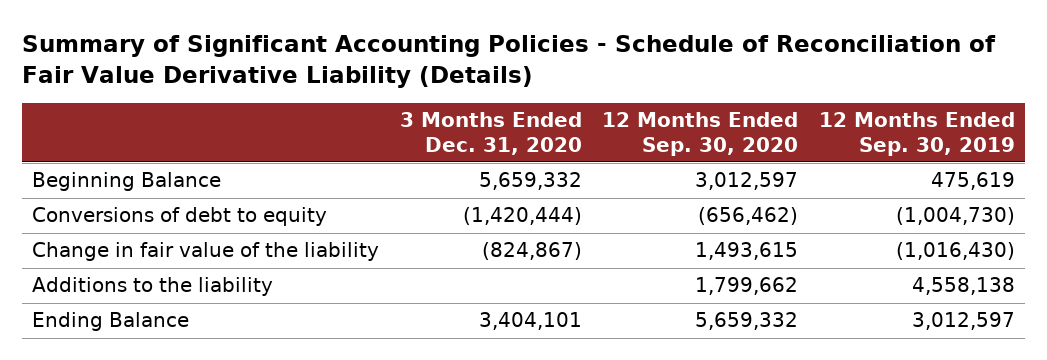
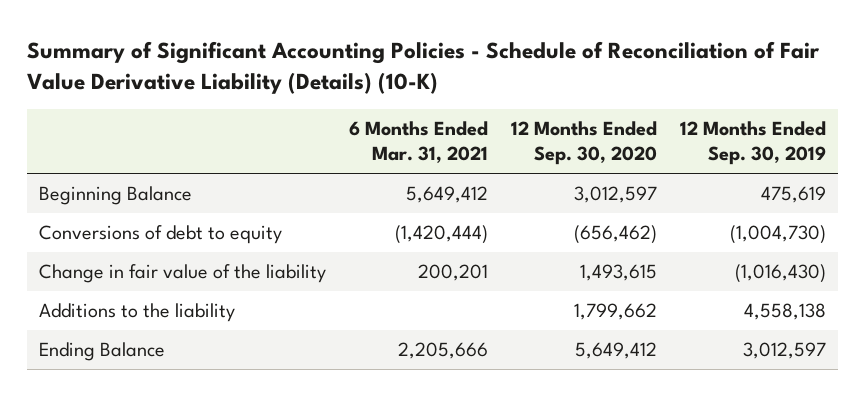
- Summary of Significant Accounting Policies - Schedule of Reconciliation of Fair Value Derivative Liability (Details)
+ Summary of Significant Accounting Policies - Schedule of Reconciliation of Fair Value Derivative Liability (Details) (10-K)
- | 3 Months Ended Dec. 31, 2020 | 12 Months Ended Sep. 30, 2020 | 12 Months Ended Sep. 30, 2019
+ | 6 Months Ended Mar. 31, 2021 | 12 Months Ended Sep. 30, 2020 | 12 Months Ended Sep. 30, 2019
- Ending Balance | 3,404,101 | 5,659,332 | 3,012,597
+ Ending Balance | 2,205,666 | 5,649,412 | 3,012,597

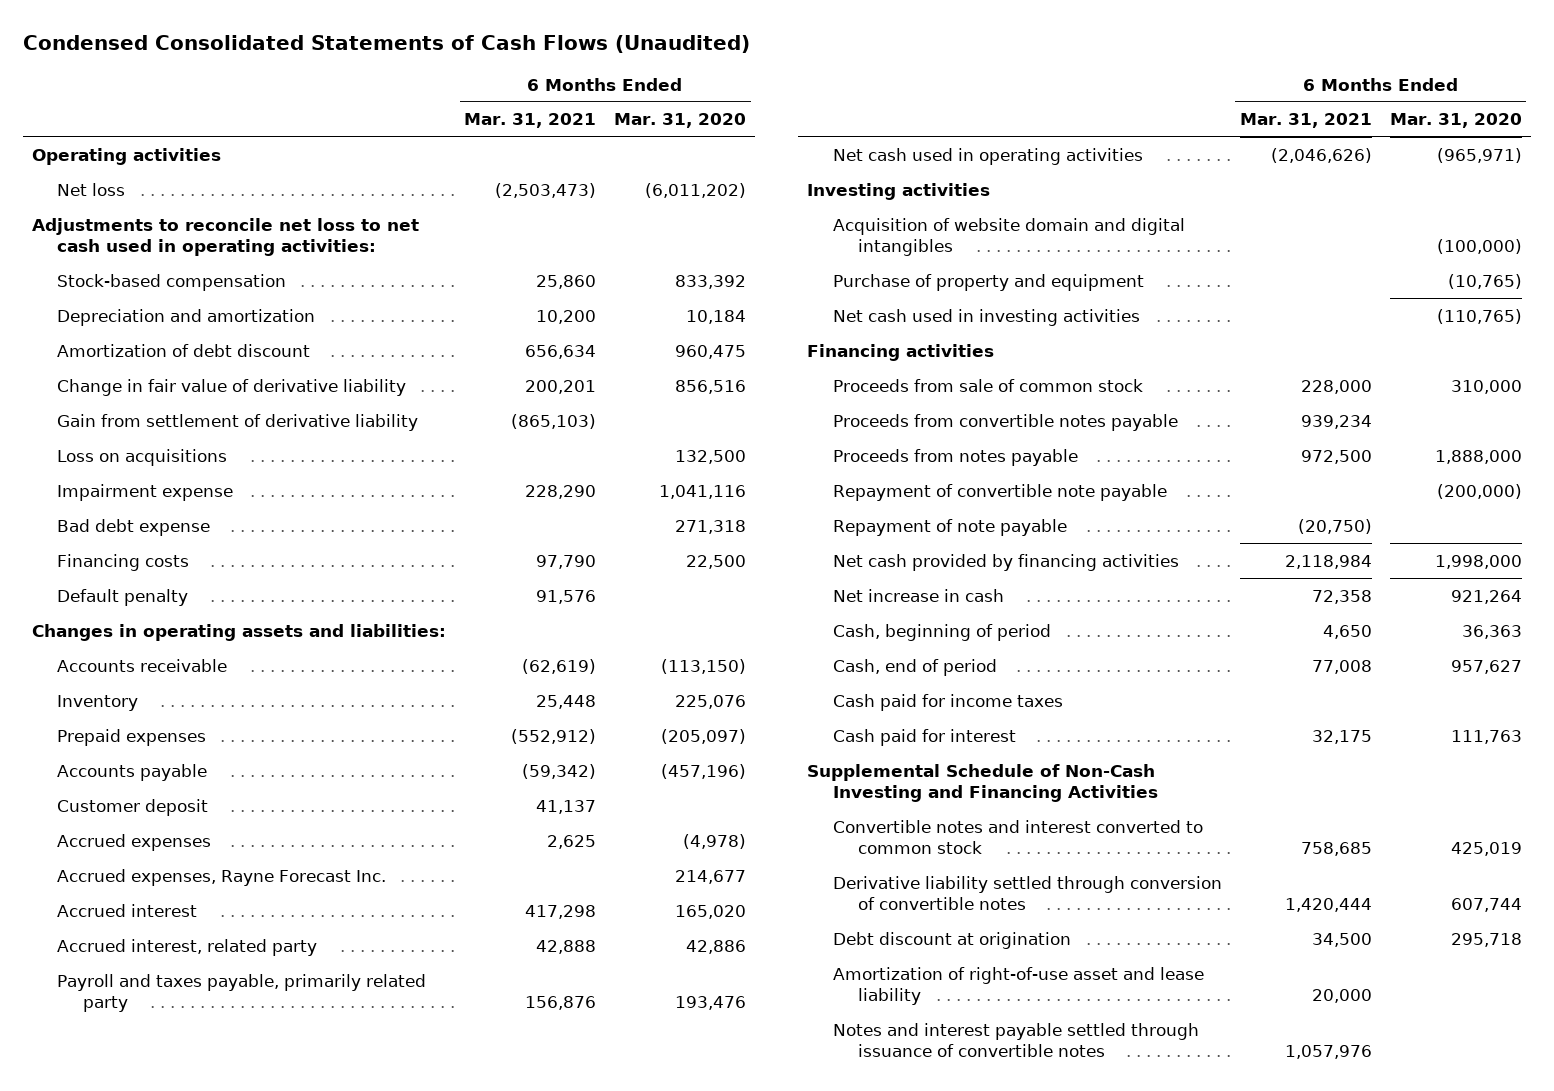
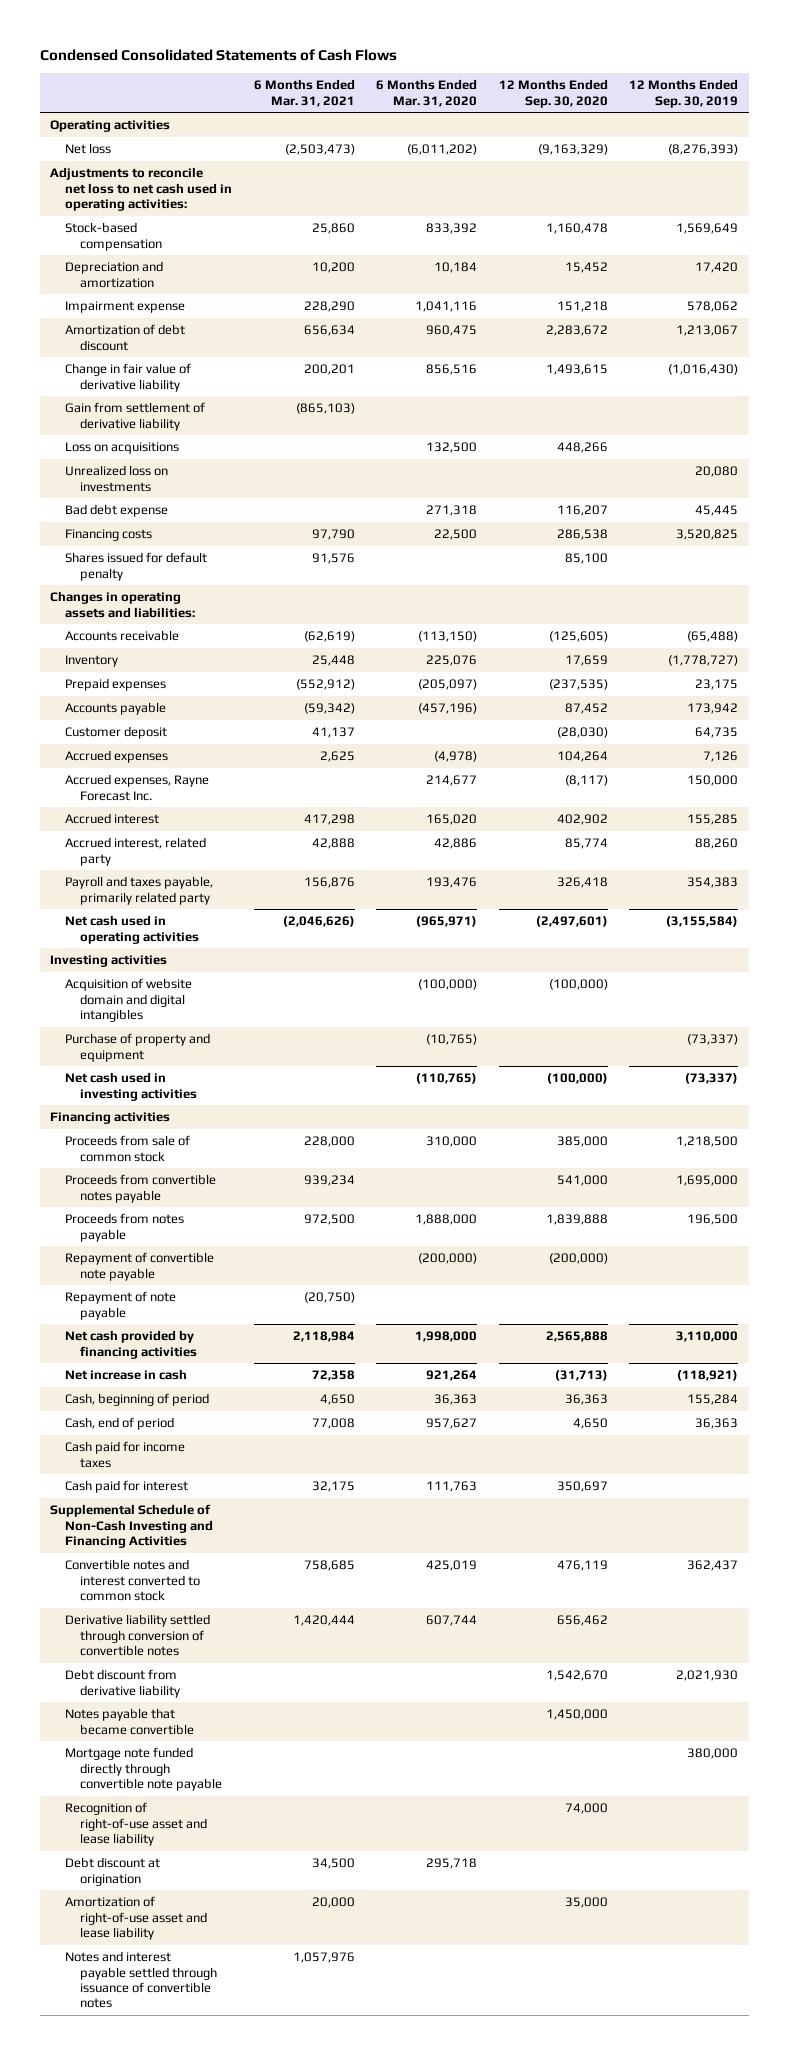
- Condensed Consolidated Statements of Cash Flows (Unaudited)
+ Condensed Consolidated Statements of Cash Flows
- | 6 Months Ended Mar. 31, 2021 | 6 Months Ended Mar. 31, 2020
+ | 6 Months Ended Mar. 31, 2021 | 6 Months Ended Mar. 31, 2020 | 12 Months Ended Sep. 30, 2020 | 12 Months Ended Sep. 30, 2019
moved up: Impairment expense | 228,290 | 1,041,116 | 151,218 | 578,062
+ Unrealized loss on investments | | | | 20,080
- Default penalty | 91,576 |
+ Shares issued for default penalty | 91,576 | | 85,100 |
+ Debt discount from derivative liability | | | 1,542,670 | 2,021,930
+ Notes payable that became convertible | | | 1,450,000 |
+ Mortgage note funded directly through convertible note payable | | | | 380,000
+ Recognition of right-of-use asset and lease liability | | | 74,000 |

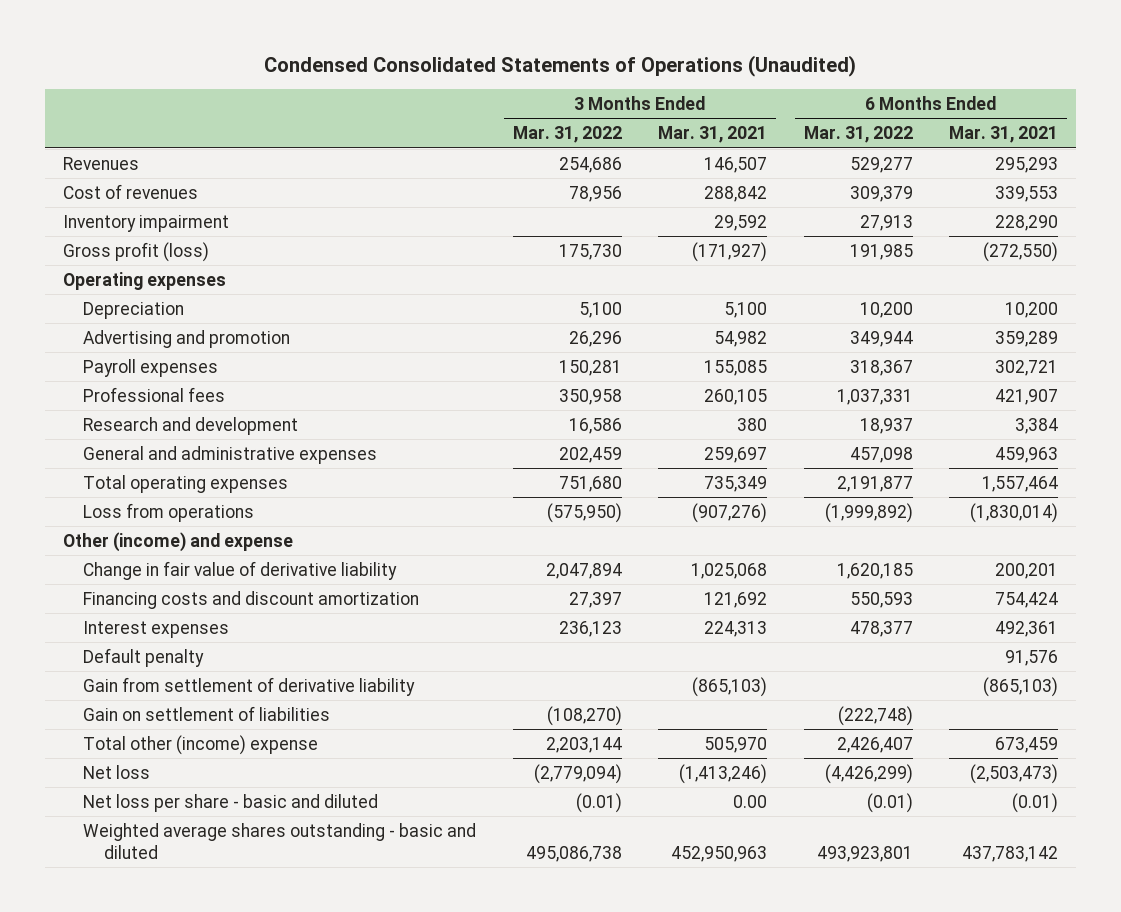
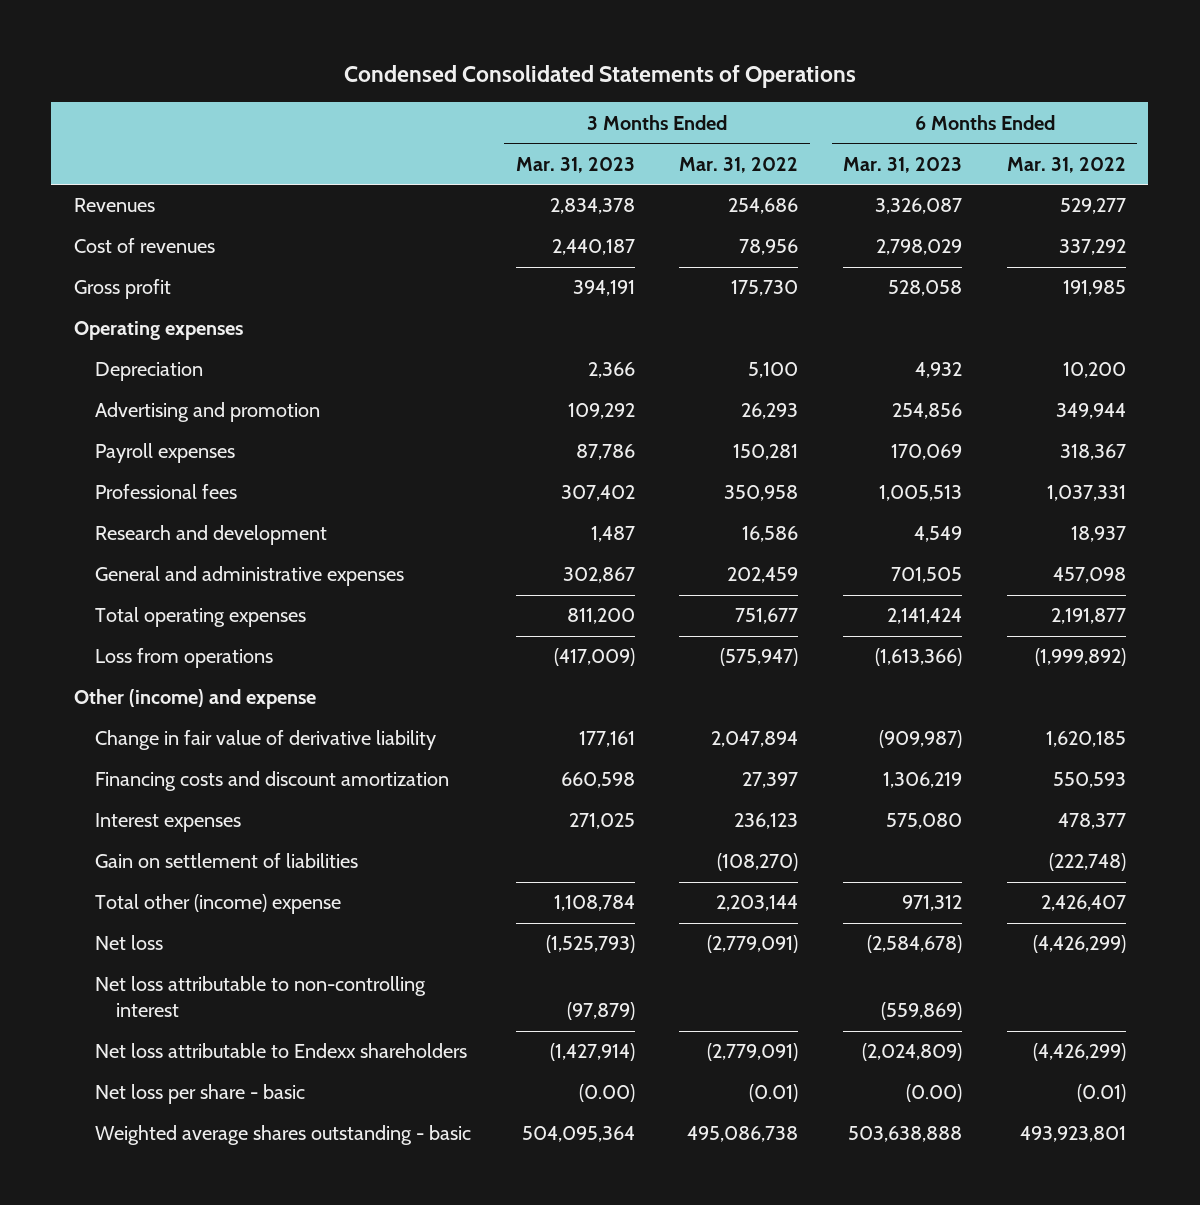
- Condensed Consolidated Statements of Operations (Unaudited)
+ Condensed Consolidated Statements of Operations
- | 3 Months Ended Mar. 31, 2022 | 3 Months Ended Mar. 31, 2021 | 6 Months Ended Mar. 31, 2022 | 6 Months Ended Mar. 31, 2021
+ | 3 Months Ended Mar. 31, 2023 | 3 Months Ended Mar. 31, 2022 | 6 Months Ended Mar. 31, 2023 | 6 Months Ended Mar. 31, 2022
- Cost of revenues | 78,956 | 288,842 | 309,379 | 339,553
- Inventory impairment | | 29,592 | 27,913 | 228,290
- Gross profit (loss) | 175,730 | (171,927) | 191,985 | (272,550)
+ Cost of revenues | 2,440,187 | 78,956 | 2,798,029 | 337,292
+ Gross profit | 394,191 | 175,730 | 528,058 | 191,985
- Advertising and promotion | 26,296 | 54,982 | 349,944 | 359,289
+ Advertising and promotion | 109,292 | 26,293 | 254,856 | 349,944
- Total operating expenses | 751,680 | 735,349 | 2,191,877 | 1,557,464
- Loss from operations | (575,950) | (907,276) | (1,999,892) | (1,830,014)
+ Total operating expenses | 811,200 | 751,677 | 2,141,424 | 2,191,877
+ Loss from operations | (417,009) | (575,947) | (1,613,366) | (1,999,892)
- Default penalty | | | | 91,576
- Gain from settlement of derivative liability | | (865,103) | | (865,103)
- Net loss | (2,779,094) | (1,413,246) | (4,426,299) | (2,503,473)
- Net loss per share - basic and diluted | (0.01) | 0.00 | (0.01) | (0.01)
- Weighted average shares outstanding - basic and diluted | 495,086,738 | 452,950,963 | 493,923,801 | 437,783,142
+ Net loss | (1,525,793) | (2,779,091) | (2,584,678) | (4,426,299)
+ Net loss attributable to non-controlling interest | (97,879) | | (559,869) |
+ Net loss attributable to Endexx shareholders | (1,427,914) | (2,779,091) | (2,024,809) | (4,426,299)
+ Net loss per share - basic | (0.00) | (0.01) | (0.00) | (0.01)
+ Weighted average shares outstanding - basic | 504,095,364 | 495,086,738 | 503,638,888 | 493,923,801

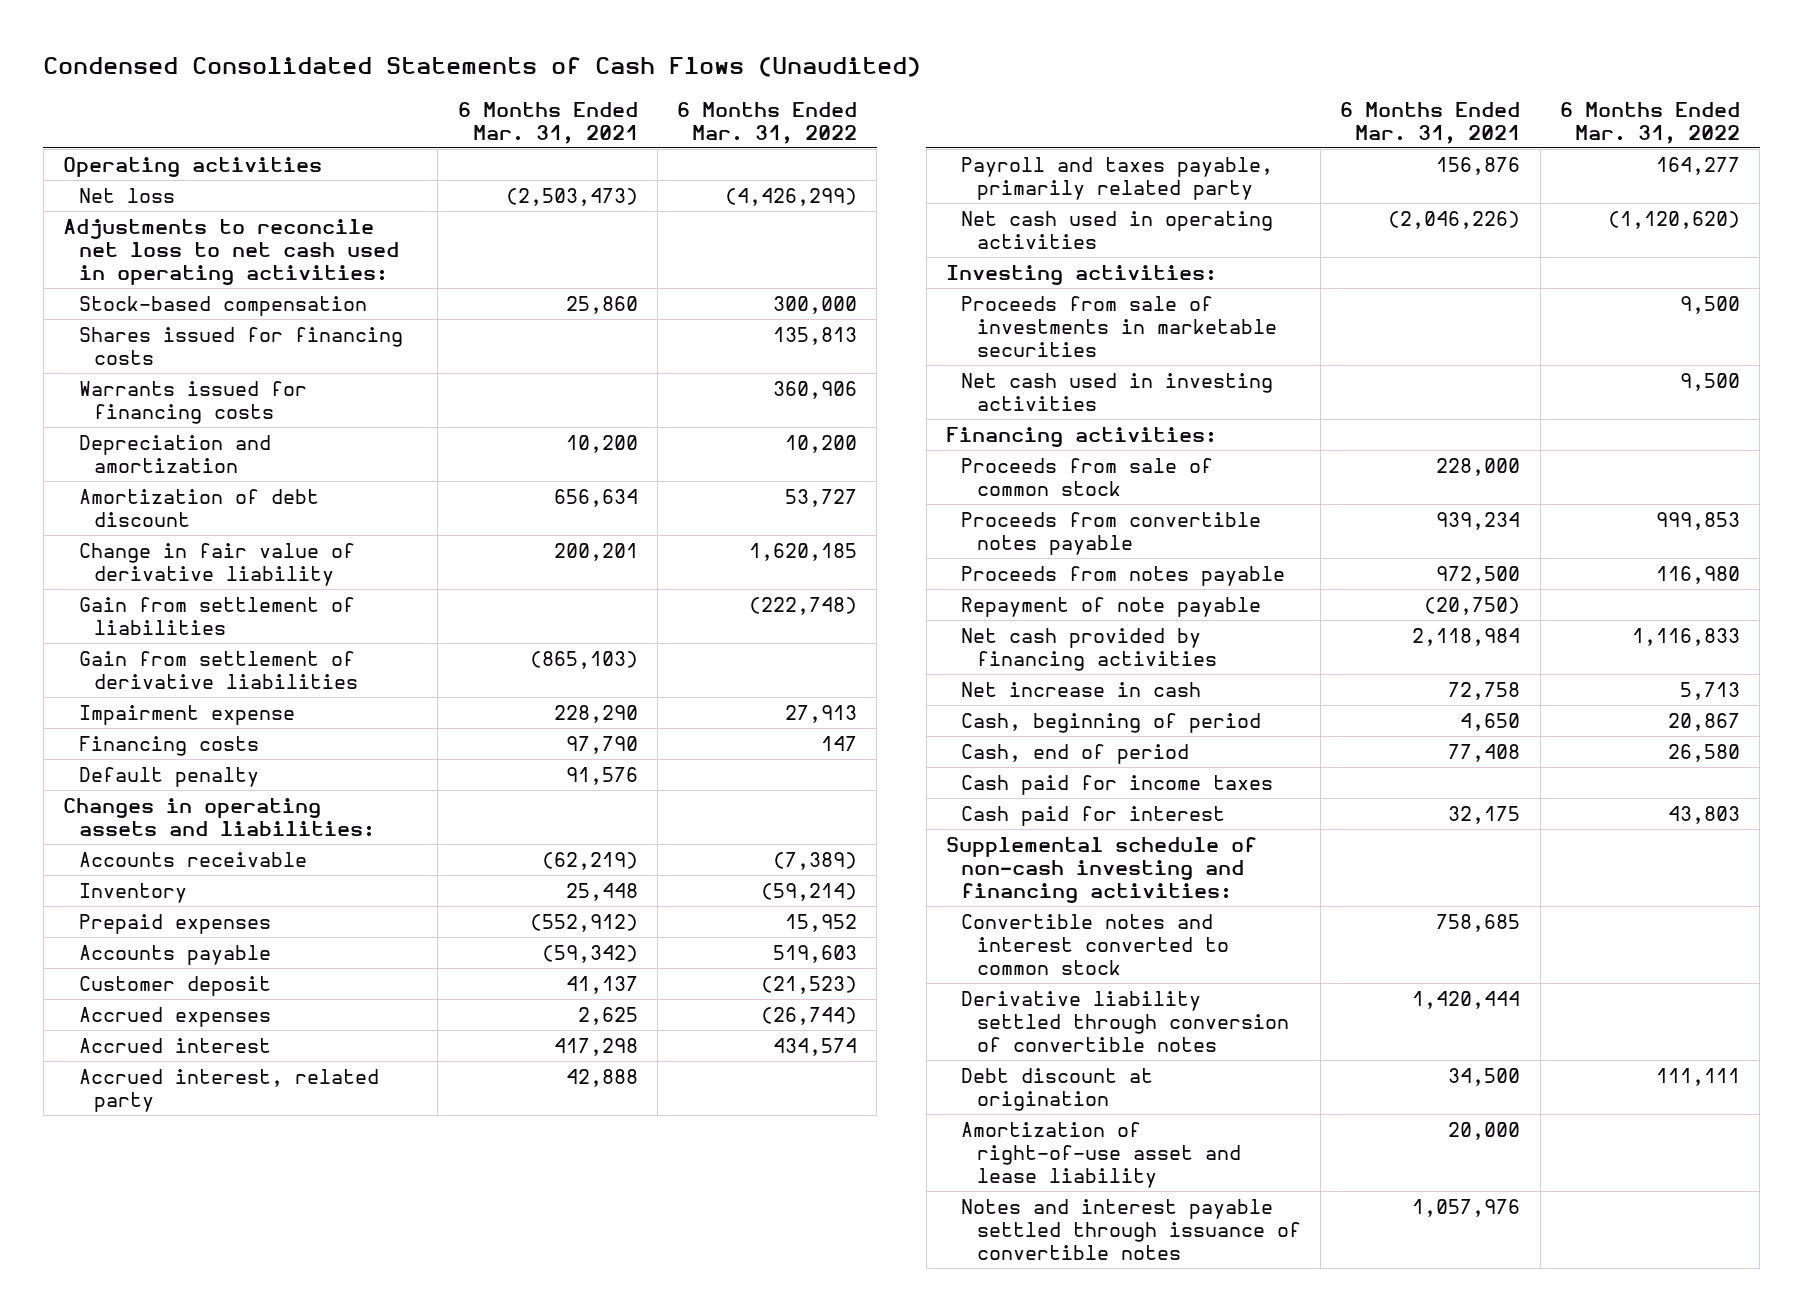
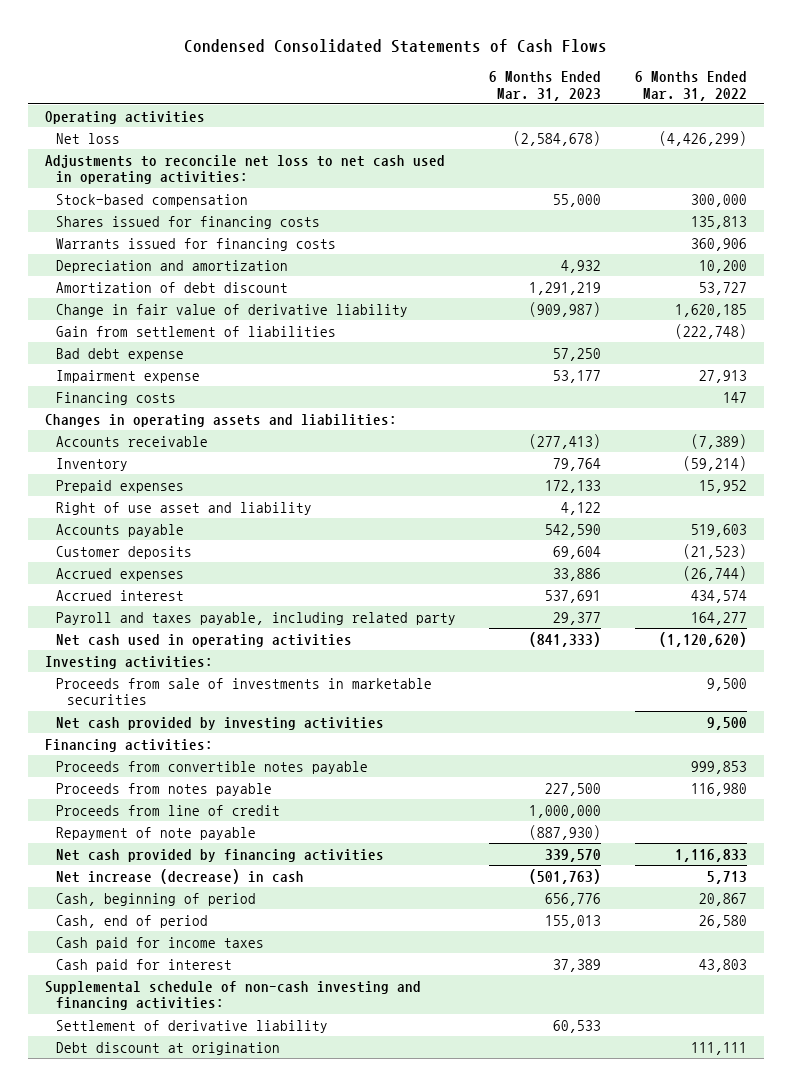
- Condensed Consolidated Statements of Cash Flows (Unaudited)
+ Condensed Consolidated Statements of Cash Flows
- | 6 Months Ended Mar. 31, 2021 | 6 Months Ended Mar. 31, 2022
+ | 6 Months Ended Mar. 31, 2023 | 6 Months Ended Mar. 31, 2022
- Gain from settlement of derivative liabilities | (865,103) |
+ Bad debt expense | 57,250 |
- Default penalty | 91,576 |
+ Right of use asset and liability | 4,122 |
- Customer deposit | 41,137 | (21,523)
+ Customer deposits | 69,604 | (21,523)
- Accrued interest, related party | 42,888 |
- Payroll and taxes payable, primarily related party | 156,876 | 164,277
+ Payroll and taxes payable, including related party | 29,377 | 164,277
- Net cash used in investing activities | | 9,500
+ Net cash provided by investing activities | | 9,500
- Proceeds from sale of common stock | 228,000 |
+ Proceeds from line of credit | 1,000,000 |
- Net increase in cash | 72,758 | 5,713
+ Net increase (decrease) in cash | (501,763) | 5,713
- Convertible notes and interest converted to common stock | 758,685 |
- Derivative liability settled through conversion of convertible notes | 1,420,444 |
+ Settlement of derivative liability | 60,533 |
- Amortization of right-of-use asset and lease liability | 20,000 |
- Notes and interest payable settled through issuance of convertible notes | 1,057,976 |

